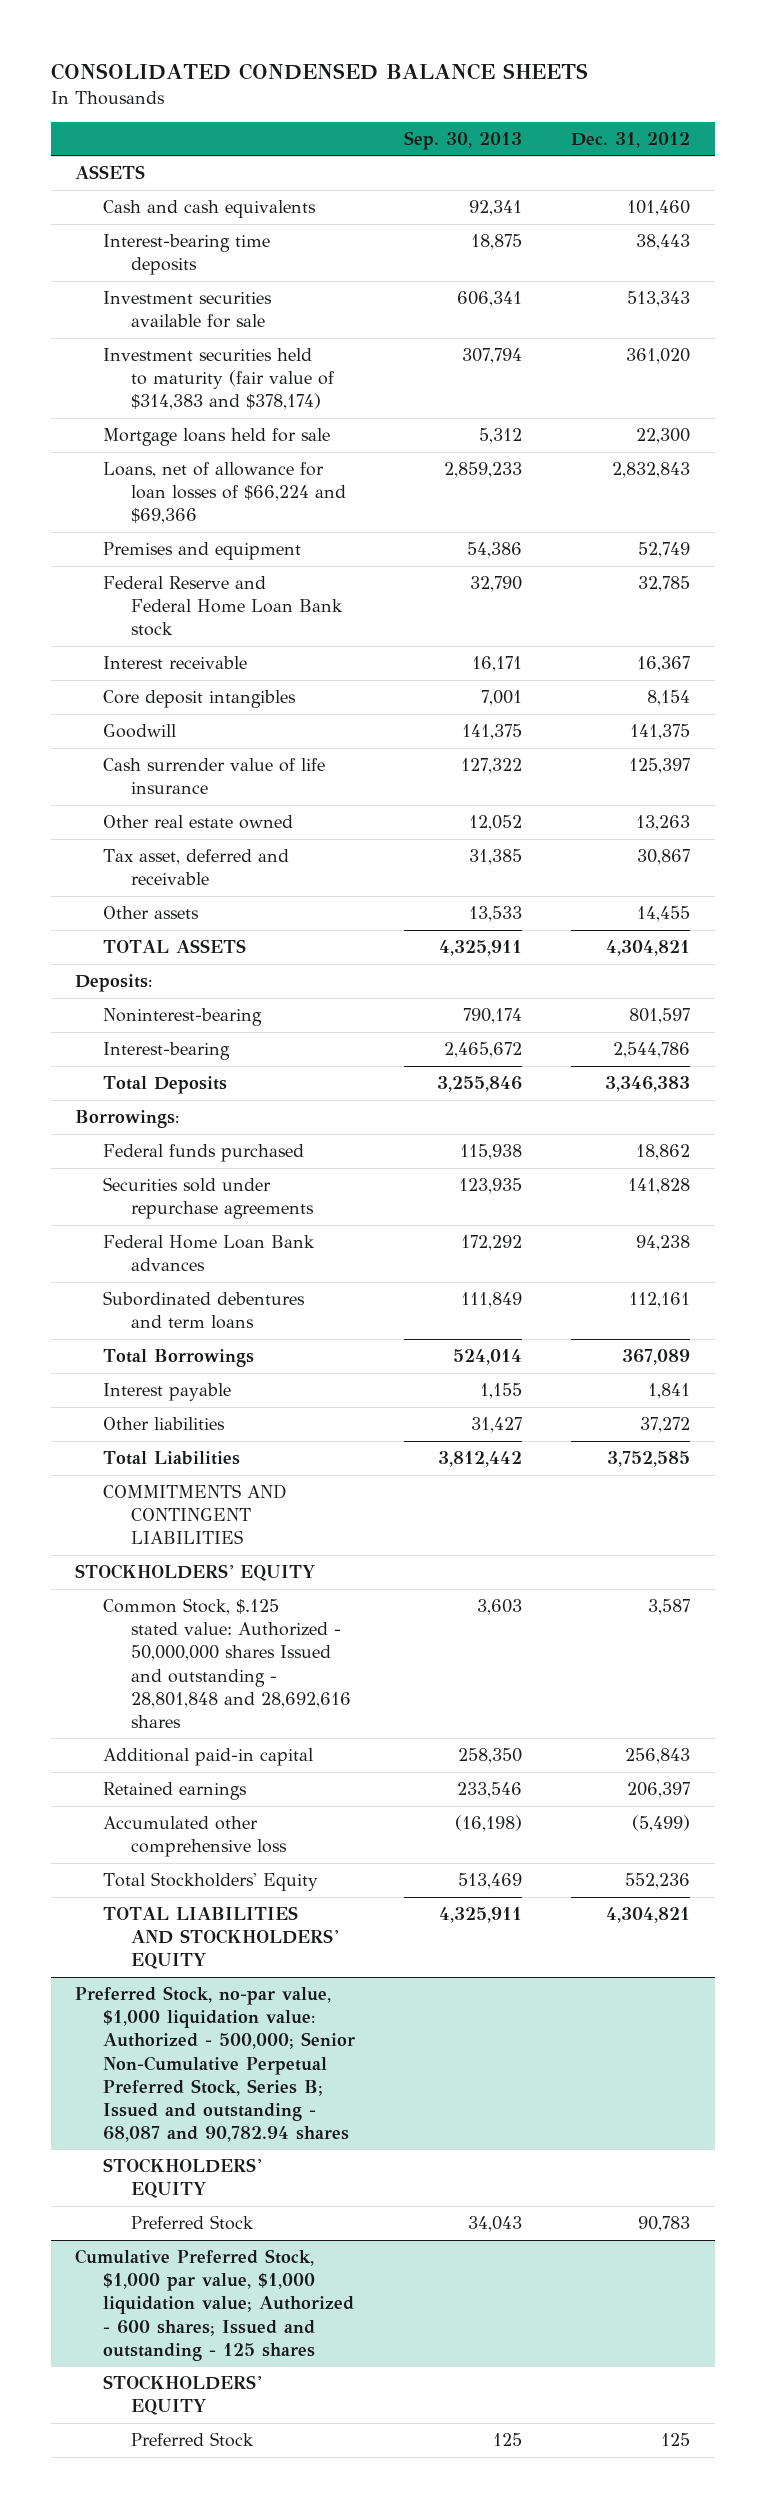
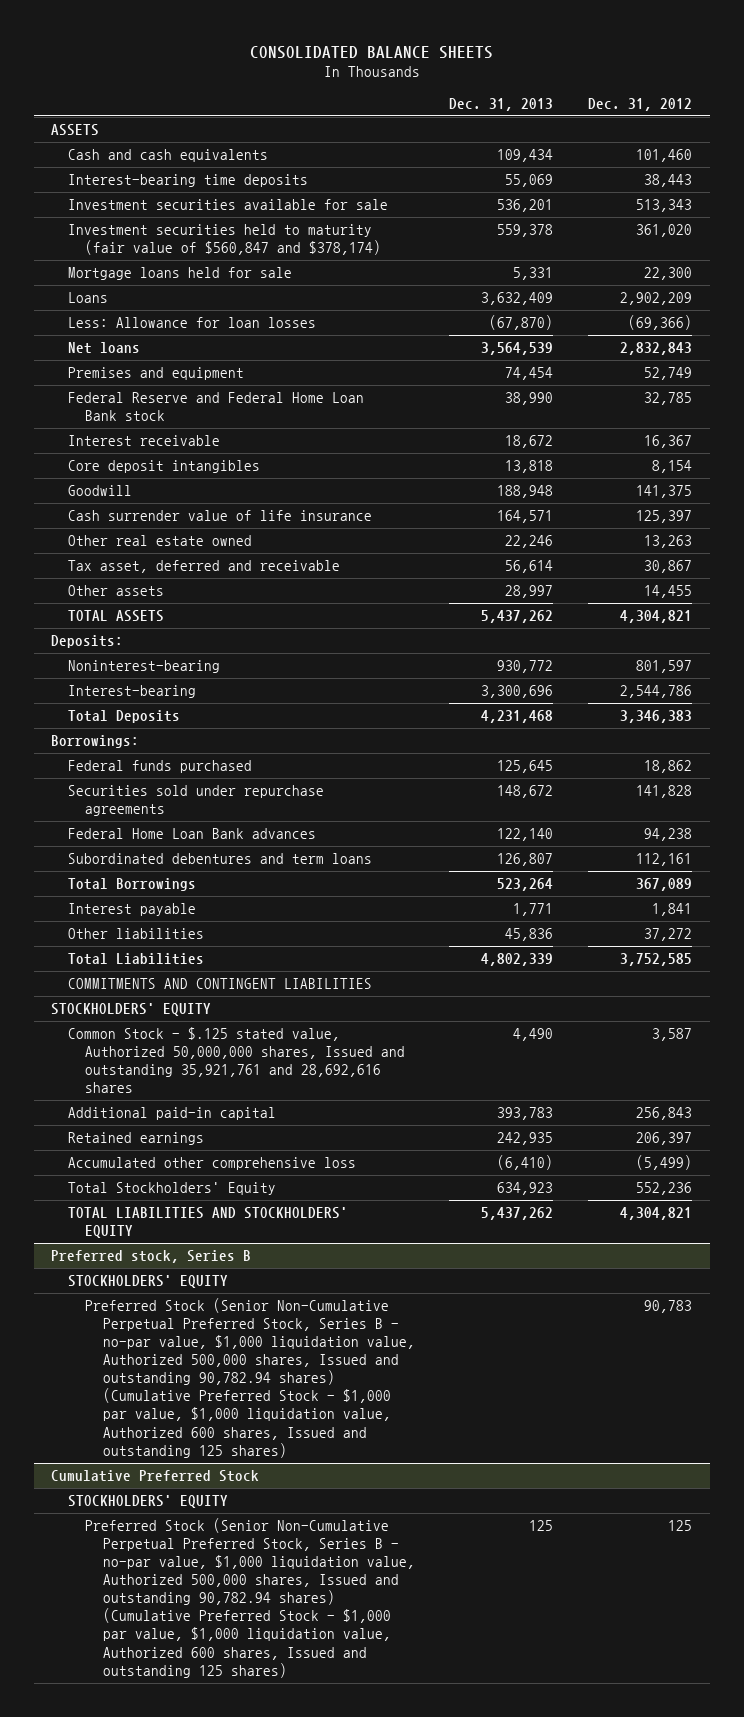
- CONSOLIDATED CONDENSED BALANCE SHEETS
+ CONSOLIDATED BALANCE SHEETS
- | Sep. 30, 2013 | Dec. 31, 2012
+ | Dec. 31, 2013 | Dec. 31, 2012
- Investment securities held to maturity (fair value of $314,383 and $378,174) | 307,794 | 361,020
+ Investment securities held to maturity (fair value of $560,847 and $378,174) | 559,378 | 361,020
- Loans, net of allowance for loan losses of $66,224 and $69,366 | 2,859,233 | 2,832,843
+ Loans | 3,632,409 | 2,902,209
+ Less: Allowance for loan losses | (67,870) | (69,366)
+ Net loans | 3,564,539 | 2,832,843
- Common Stock, $.125 stated value: Authorized - 50,000,000 shares Issued and outstanding - 28,801,848 and 28,692,616 shares | 3,603 | 3,587
+ Common Stock - $.125 stated value, Authorized 50,000,000 shares, Issued and outstanding 35,921,761 and 28,692,616 shares | 4,490 | 3,587
- Preferred Stock, no-par value, $1,000 liquidation value: Authorized - 500,000; Senior Non-Cumulative Perpetual Preferred Stock, Series B; Issued and outstanding - 68,087 and 90,782.94 shares
+ Preferred stock, Series B
- Preferred Stock | 34,043 | 90,783
- Cumulative Preferred Stock, $1,000 par value, $1,000 liquidation value; Authorized - 600 shares; Issued and outstanding - 125 shares
+ Preferred Stock (Senior Non-Cumulative Perpetual Preferred Stock, Series B - no-par value, $1,000 liquidation value, Authorized 500,000 shares, Issued and outstanding 90,782.94 shares) (Cumulative Preferred Stock - $1,000 par value, $1,000 liquidation value, Authorized 600 shares, Issued and outstanding 125 shares) | | 90,783
+ Cumulative Preferred Stock
- Preferred Stock | 125 | 125
+ Preferred Stock (Senior Non-Cumulative Perpetual Preferred Stock, Series B - no-par value, $1,000 liquidation value, Authorized 500,000 shares, Issued and outstanding 90,782.94 shares) (Cumulative Preferred Stock - $1,000 par value, $1,000 liquidation value, Authorized 600 shares, Issued and outstanding 125 shares) | 125 | 125

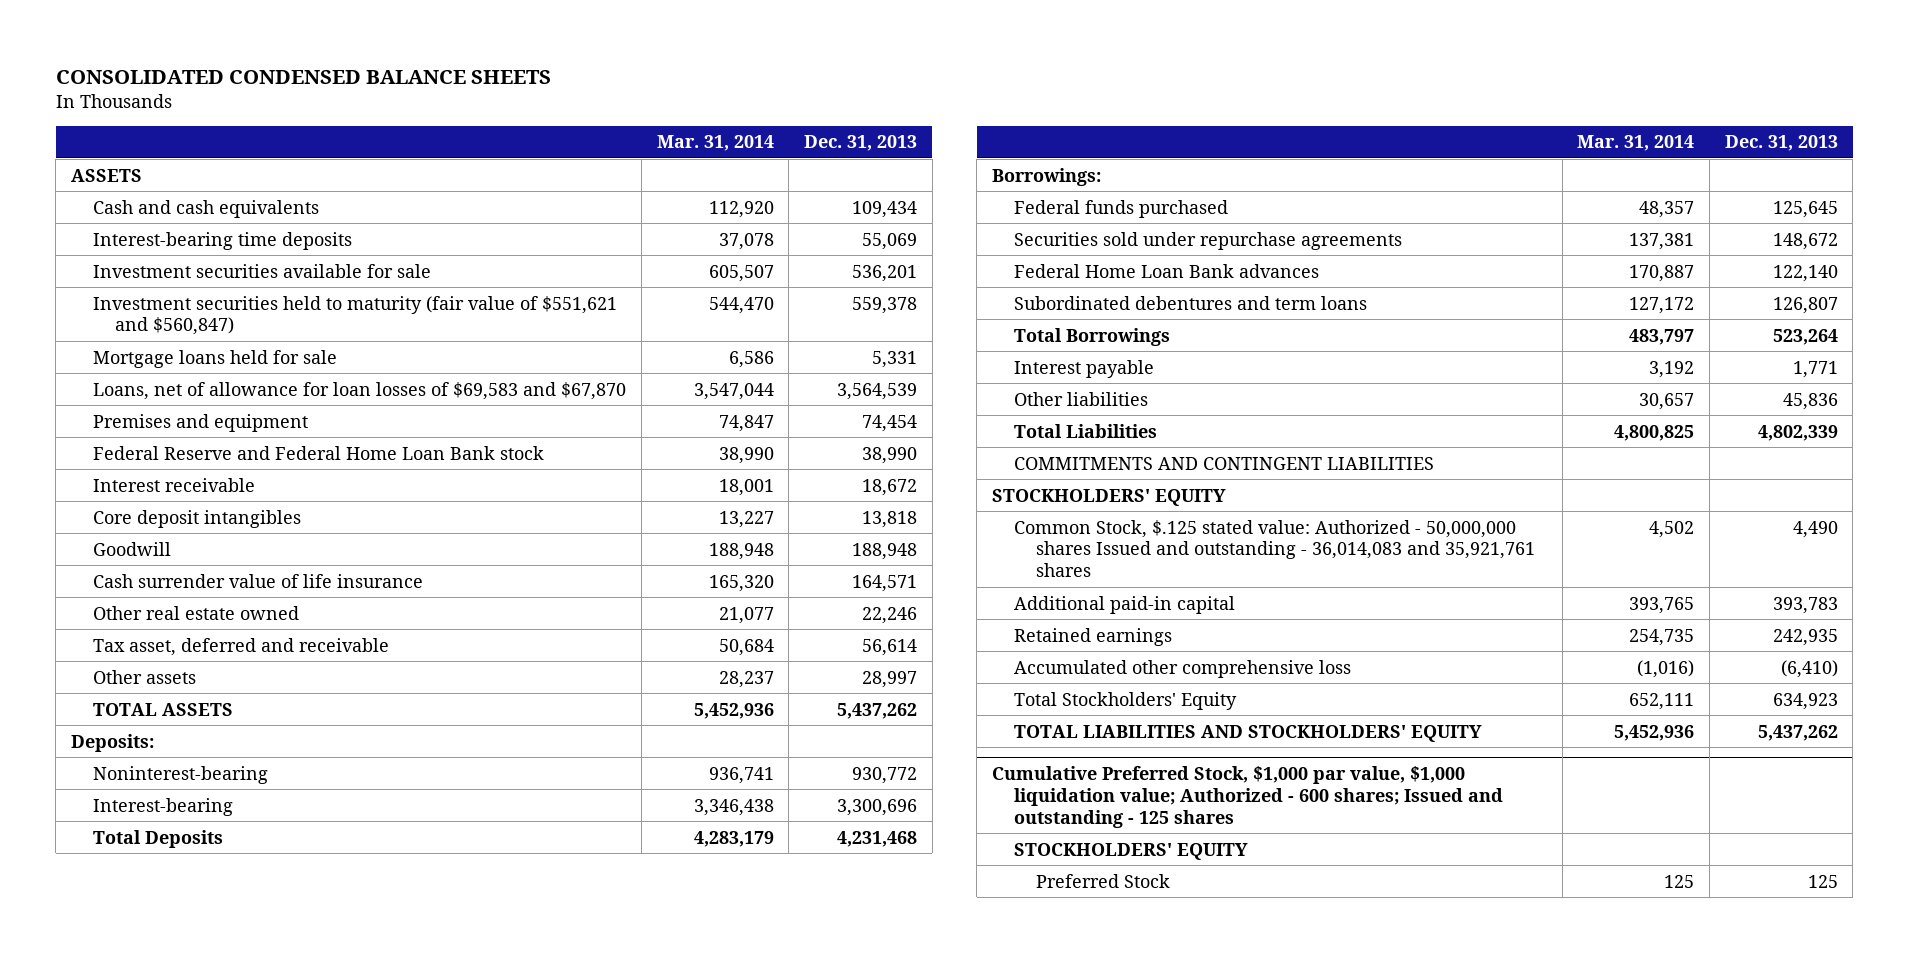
- CONSOLIDATED BALANCE SHEETS
+ CONSOLIDATED CONDENSED BALANCE SHEETS
- | Dec. 31, 2013 | Dec. 31, 2012
+ | Mar. 31, 2014 | Dec. 31, 2013
- Investment securities held to maturity (fair value of $560,847 and $378,174) | 559,378 | 361,020
+ Investment securities held to maturity (fair value of $551,621 and $560,847) | 544,470 | 559,378
- Loans | 3,632,409 | 2,902,209
- Less: Allowance for loan losses | (67,870) | (69,366)
- Net loans | 3,564,539 | 2,832,843
+ Loans, net of allowance for loan losses of $69,583 and $67,870 | 3,547,044 | 3,564,539
- Common Stock - $.125 stated value, Authorized 50,000,000 shares, Issued and outstanding 35,921,761 and 28,692,616 shares | 4,490 | 3,587
+ Common Stock, $.125 stated value: Authorized - 50,000,000 shares Issued and outstanding - 36,014,083 and 35,921,761 shares | 4,502 | 4,490
- Preferred stock, Series B
- STOCKHOLDERS' EQUITY
- Preferred Stock (Senior Non-Cumulative Perpetual Preferred Stock, Series B - no-par value, $1,000 liquidation value, Authorized 500,000 shares, Issued and outstanding 90,782.94 shares) (Cumulative Preferred Stock - $1,000 par value, $1,000 liquidation value, Authorized 600 shares, Issued and outstanding 125 shares) | | 90,783
- Cumulative Preferred Stock
+ Cumulative Preferred Stock, $1,000 par value, $1,000 liquidation value; Authorized - 600 shares; Issued and outstanding - 125 shares
- Preferred Stock (Senior Non-Cumulative Perpetual Preferred Stock, Series B - no-par value, $1,000 liquidation value, Authorized 500,000 shares, Issued and outstanding 90,782.94 shares) (Cumulative Preferred Stock - $1,000 par value, $1,000 liquidation value, Authorized 600 shares, Issued and outstanding 125 shares) | 125 | 125
+ Preferred Stock | 125 | 125

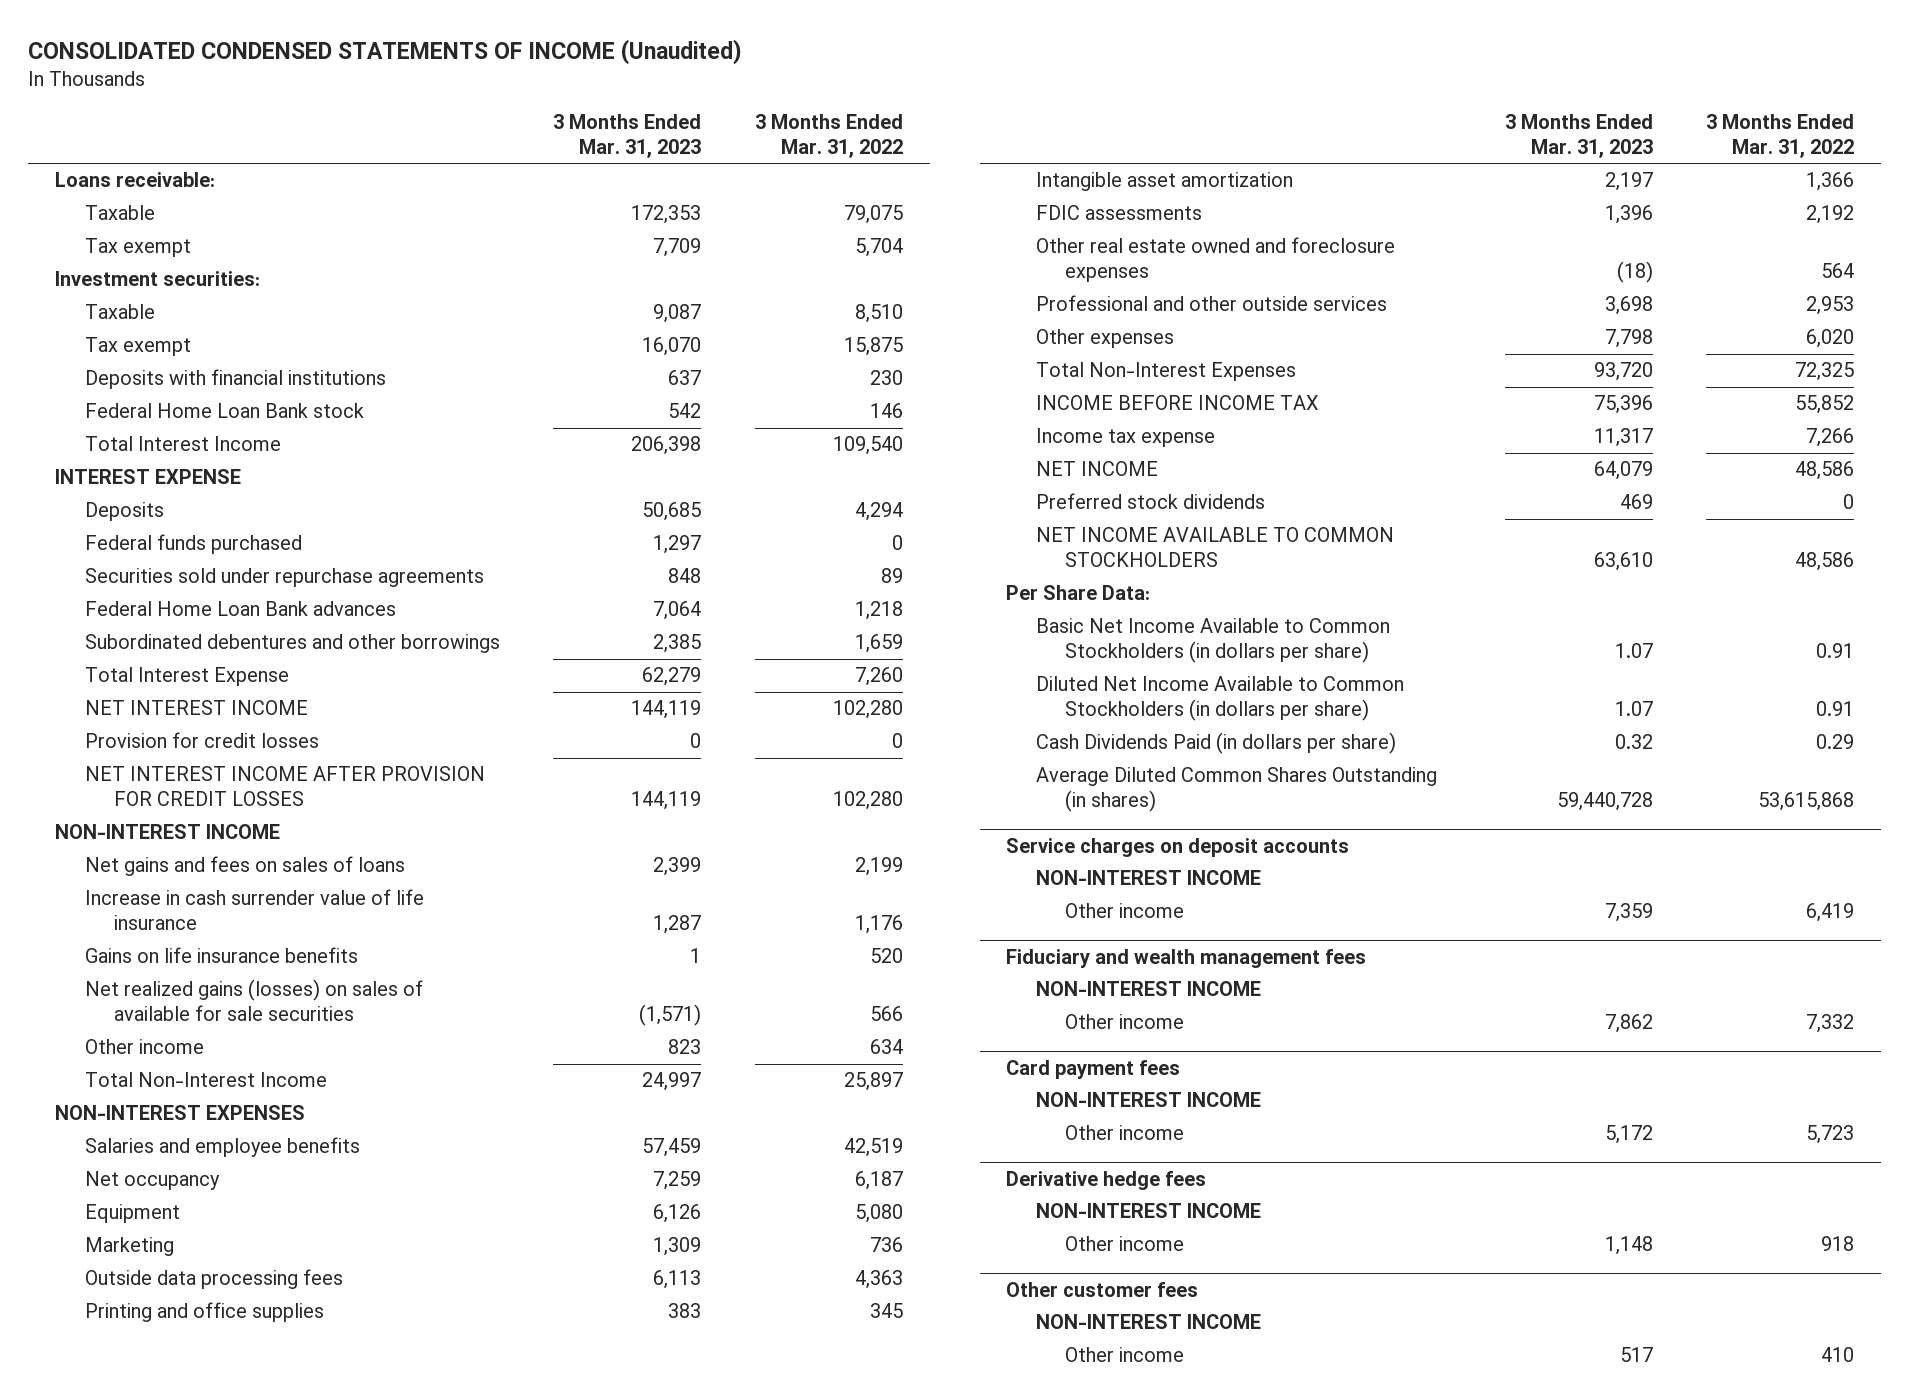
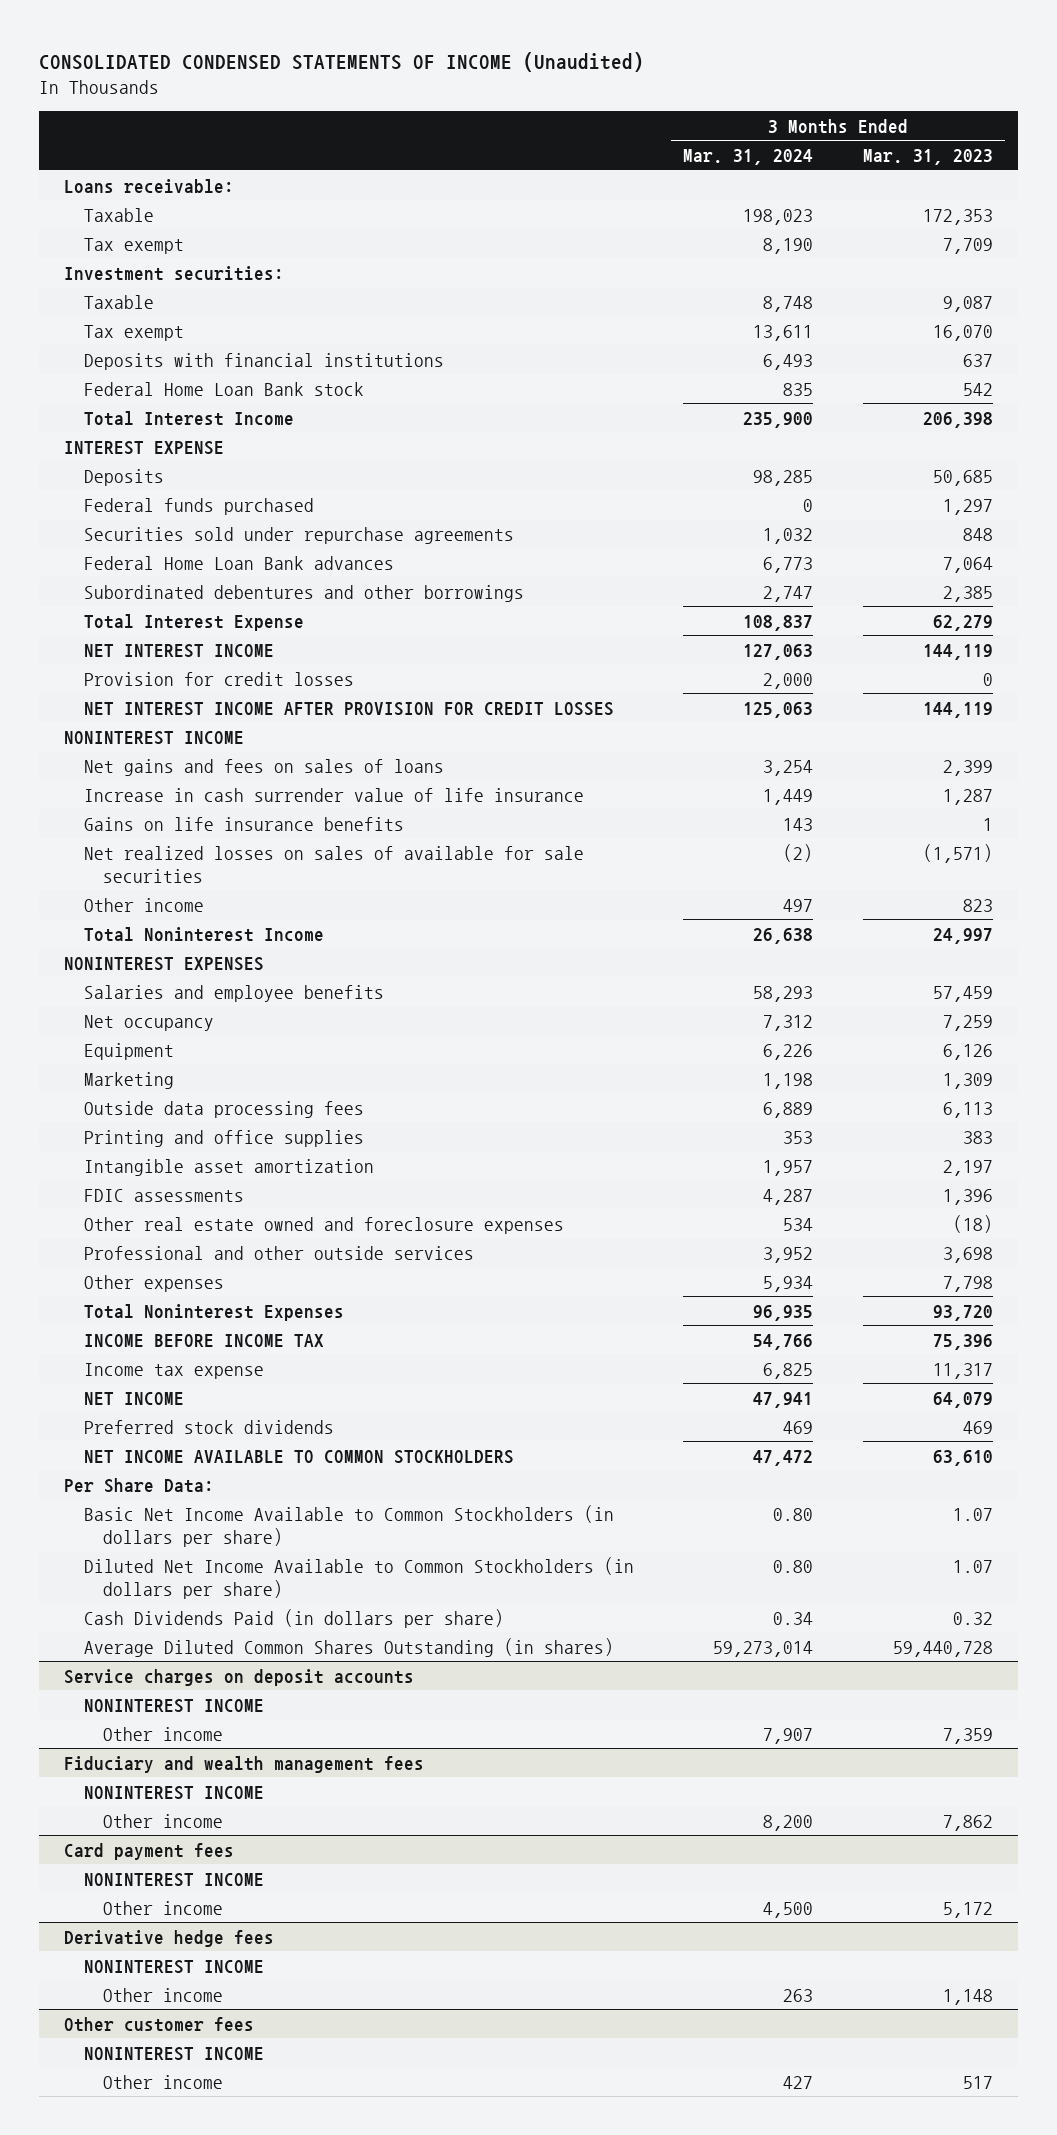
- | 3 Months Ended Mar. 31, 2023 | 3 Months Ended Mar. 31, 2022
+ | 3 Months Ended Mar. 31, 2024 | 3 Months Ended Mar. 31, 2023
- NON-INTEREST INCOME
+ NONINTEREST INCOME
- Net realized gains (losses) on sales of available for sale securities | (1,571) | 566
+ Net realized losses on sales of available for sale securities | (2) | (1,571)
- Total Non-Interest Income | 24,997 | 25,897
- NON-INTEREST EXPENSES
+ Total Noninterest Income | 26,638 | 24,997
+ NONINTEREST EXPENSES
- Total Non-Interest Expenses | 93,720 | 72,325
+ Total Noninterest Expenses | 96,935 | 93,720
@ Service charges on deposit accounts
- NON-INTEREST INCOME
+ NONINTEREST INCOME
@ Fiduciary and wealth management fees
- NON-INTEREST INCOME
+ NONINTEREST INCOME
@ Card payment fees
- NON-INTEREST INCOME
+ NONINTEREST INCOME
@ Derivative hedge fees
- NON-INTEREST INCOME
+ NONINTEREST INCOME
@ Other customer fees
- NON-INTEREST INCOME
+ NONINTEREST INCOME

